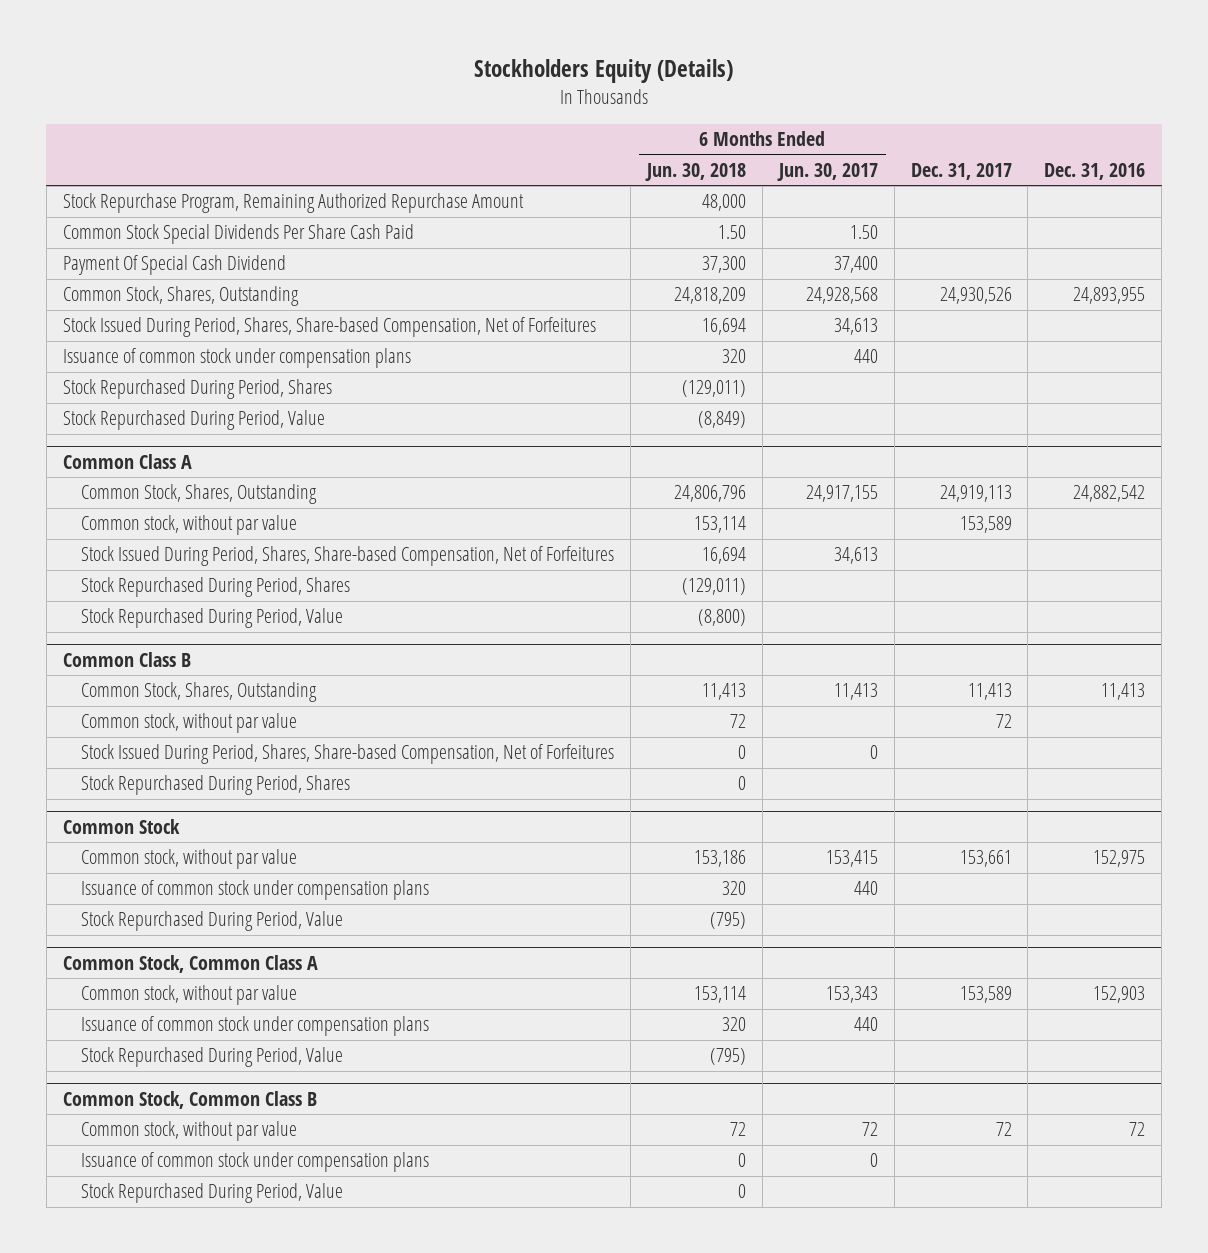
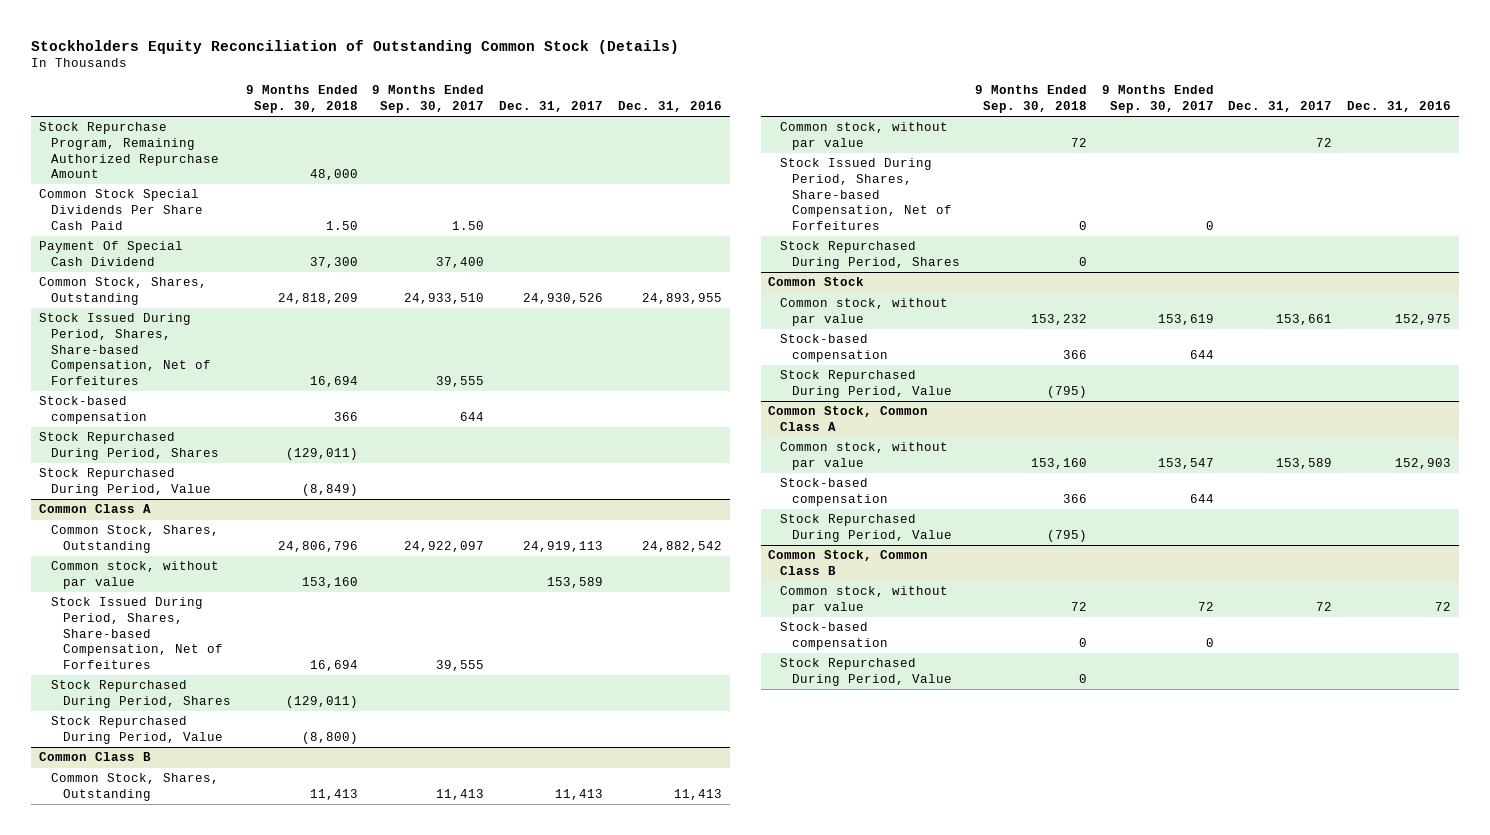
- Stockholders Equity (Details)
+ Stockholders Equity Reconciliation of Outstanding Common Stock (Details)
- | 6 Months Ended Jun. 30, 2018 | 6 Months Ended Jun. 30, 2017 | Dec. 31, 2017 | Dec. 31, 2016
+ | 9 Months Ended Sep. 30, 2018 | 9 Months Ended Sep. 30, 2017 | Dec. 31, 2017 | Dec. 31, 2016
- Issuance of common stock under compensation plans | 320 | 440 | |
+ Stock-based compensation | 366 | 644 | |
@ Common Stock
- Issuance of common stock under compensation plans | 320 | 440 | |
+ Stock-based compensation | 366 | 644 | |
@ Common Stock, Common Class A
- Issuance of common stock under compensation plans | 320 | 440 | |
+ Stock-based compensation | 366 | 644 | |
@ Common Stock, Common Class B
- Issuance of common stock under compensation plans | 0 | 0 | |
+ Stock-based compensation | 0 | 0 | |

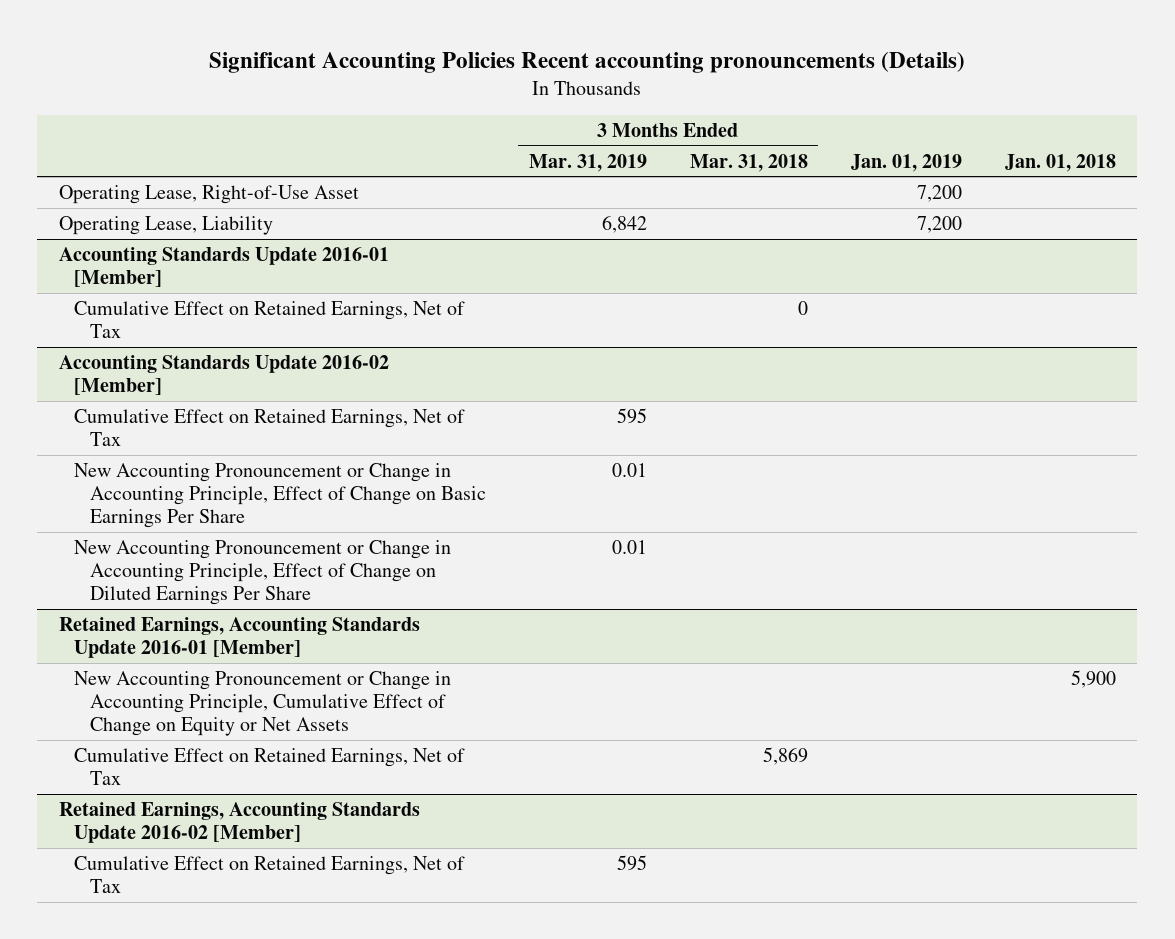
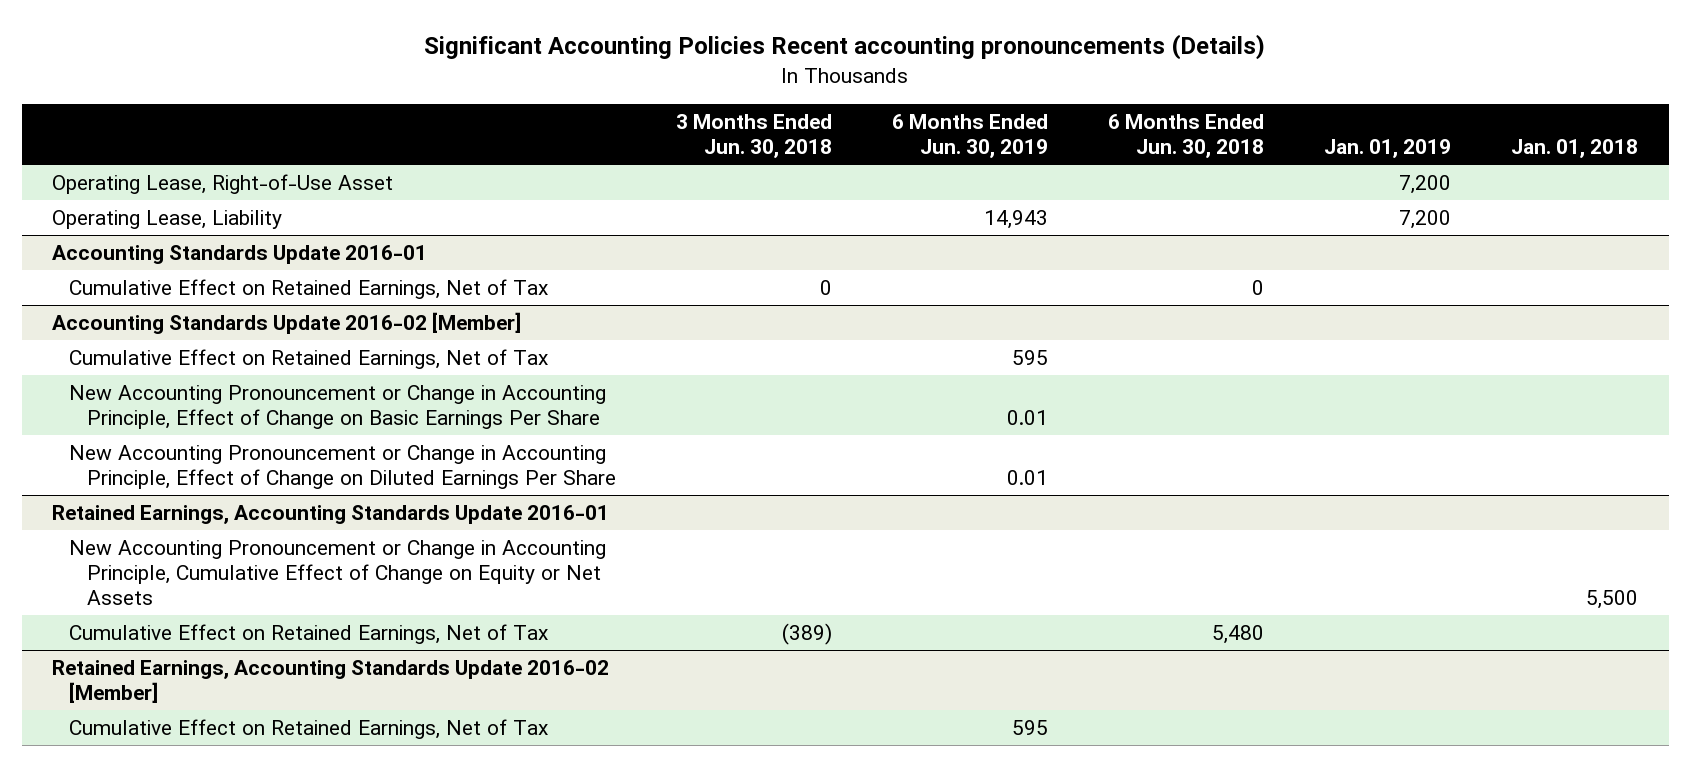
- | 3 Months Ended Mar. 31, 2019 | 3 Months Ended Mar. 31, 2018 | Jan. 01, 2019 | Jan. 01, 2018
+ | 3 Months Ended Jun. 30, 2018 | 6 Months Ended Jun. 30, 2019 | 6 Months Ended Jun. 30, 2018 | Jan. 01, 2019 | Jan. 01, 2018
- Accounting Standards Update 2016-01 [Member]
+ Accounting Standards Update 2016-01
- Retained Earnings, Accounting Standards Update 2016-01 [Member]
- New Accounting Pronouncement or Change in Accounting Principle, Cumulative Effect of Change on Equity or Net Assets | | | | 5,900
+ Retained Earnings, Accounting Standards Update 2016-01
+ New Accounting Pronouncement or Change in Accounting Principle, Cumulative Effect of Change on Equity or Net Assets | | | | | 5,500

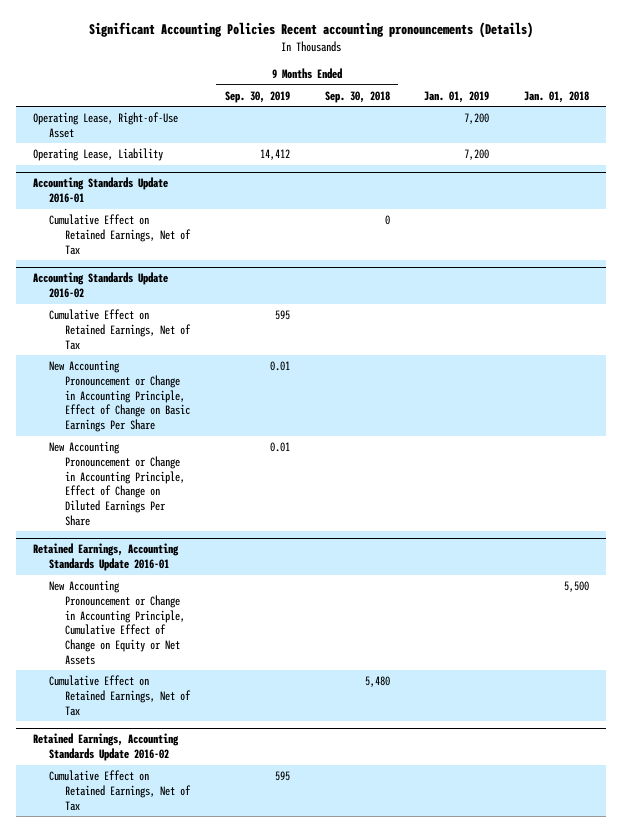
- | 3 Months Ended Jun. 30, 2018 | 6 Months Ended Jun. 30, 2019 | 6 Months Ended Jun. 30, 2018 | Jan. 01, 2019 | Jan. 01, 2018
+ | 9 Months Ended Sep. 30, 2019 | 9 Months Ended Sep. 30, 2018 | Jan. 01, 2019 | Jan. 01, 2018
- Accounting Standards Update 2016-02 [Member]
+ Accounting Standards Update 2016-02
- Retained Earnings, Accounting Standards Update 2016-02 [Member]
+ Retained Earnings, Accounting Standards Update 2016-02

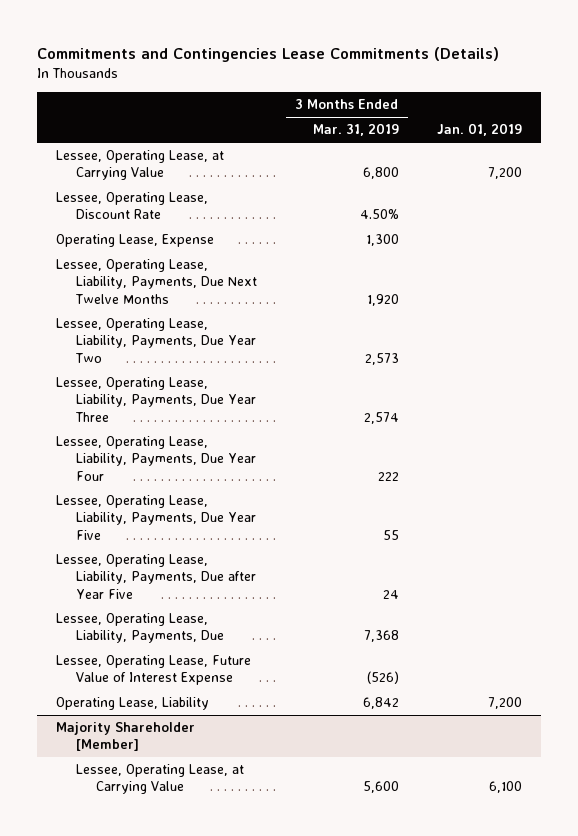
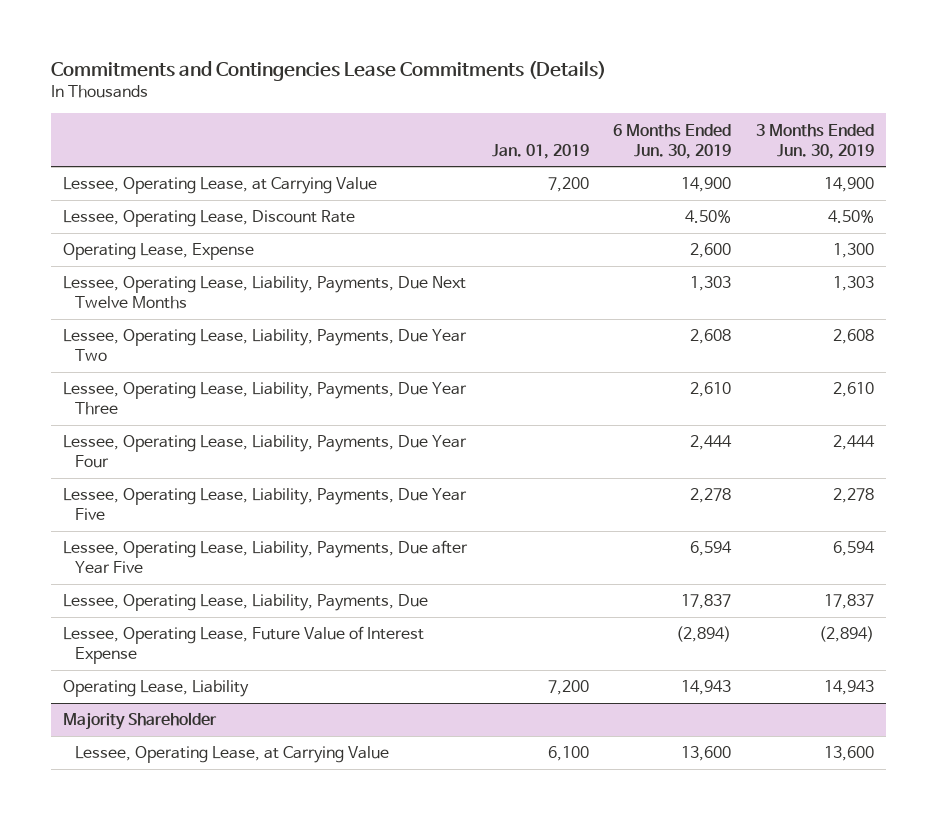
- | 3 Months Ended Mar. 31, 2019 | Jan. 01, 2019
+ | Jan. 01, 2019 | 6 Months Ended Jun. 30, 2019 | 3 Months Ended Jun. 30, 2019
- Majority Shareholder [Member]
+ Majority Shareholder

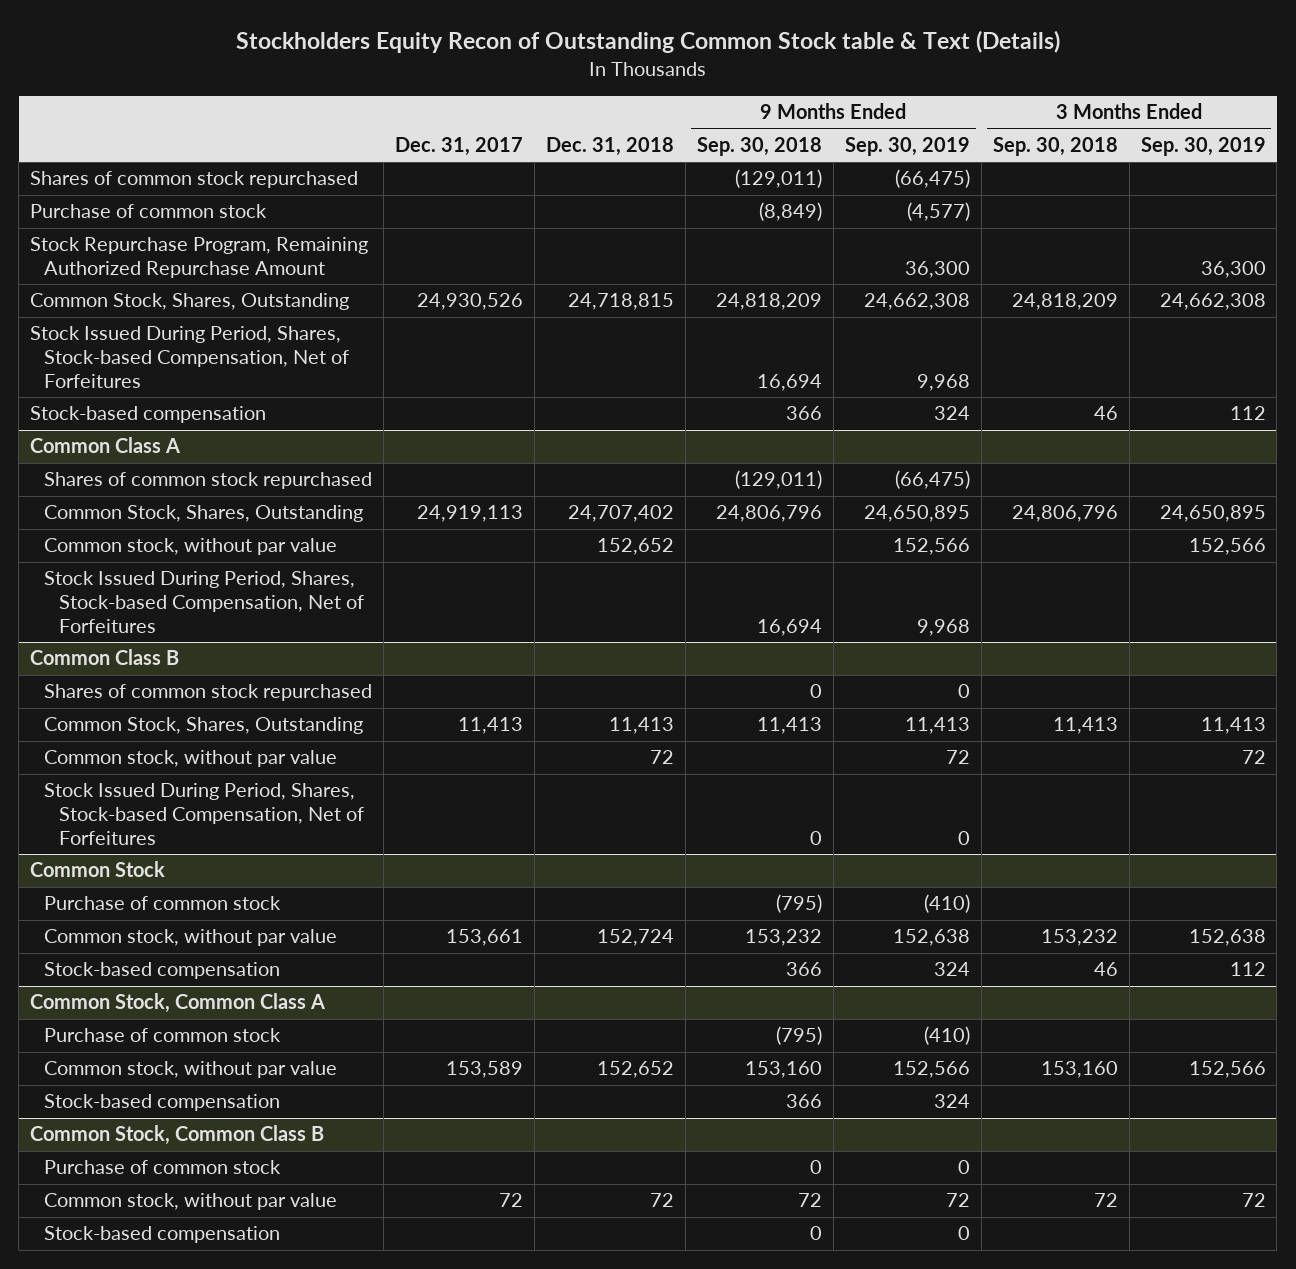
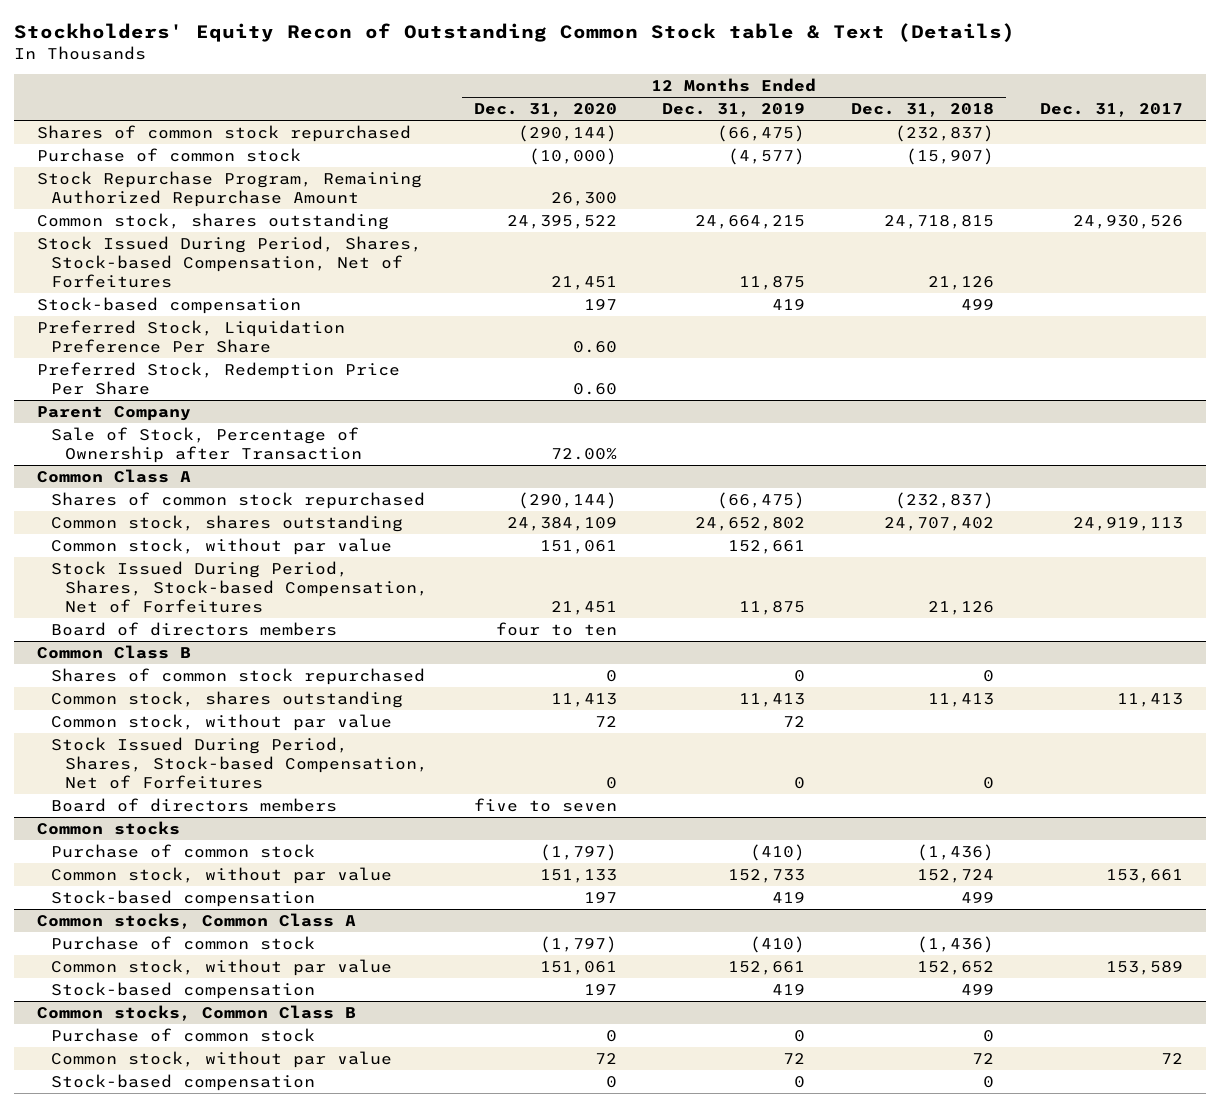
- Stockholders Equity Recon of Outstanding Common Stock table & Text (Details)
+ Stockholders' Equity Recon of Outstanding Common Stock table & Text (Details)
- | Dec. 31, 2017 | Dec. 31, 2018 | 9 Months Ended Sep. 30, 2018 | 9 Months Ended Sep. 30, 2019 | 3 Months Ended Sep. 30, 2018 | 3 Months Ended Sep. 30, 2019
+ | 12 Months Ended Dec. 31, 2020 | 12 Months Ended Dec. 31, 2019 | 12 Months Ended Dec. 31, 2018 | Dec. 31, 2017
- Common Stock, Shares, Outstanding | 24,930,526 | 24,718,815 | 24,818,209 | 24,662,308 | 24,818,209 | 24,662,308
+ Common stock, shares outstanding | 24,395,522 | 24,664,215 | 24,718,815 | 24,930,526
+ Preferred Stock, Liquidation Preference Per Share | 0.60 | | |
+ Preferred Stock, Redemption Price Per Share | 0.60 | | |
+ Parent Company
+ Sale of Stock, Percentage of Ownership after Transaction | 72.00% | | |
@ Common Class A
- Common Stock, Shares, Outstanding | 24,919,113 | 24,707,402 | 24,806,796 | 24,650,895 | 24,806,796 | 24,650,895
+ Common stock, shares outstanding | 24,384,109 | 24,652,802 | 24,707,402 | 24,919,113
+ Board of directors members | four to ten | | |
@ Common Class B
- Common Stock, Shares, Outstanding | 11,413 | 11,413 | 11,413 | 11,413 | 11,413 | 11,413
+ Common stock, shares outstanding | 11,413 | 11,413 | 11,413 | 11,413
- Common Stock
@ Common Class B
+ Board of directors members | five to seven | | |
+ Common stocks
- Common Stock, Common Class A
+ Common stocks, Common Class A
- Common Stock, Common Class B
+ Common stocks, Common Class B

